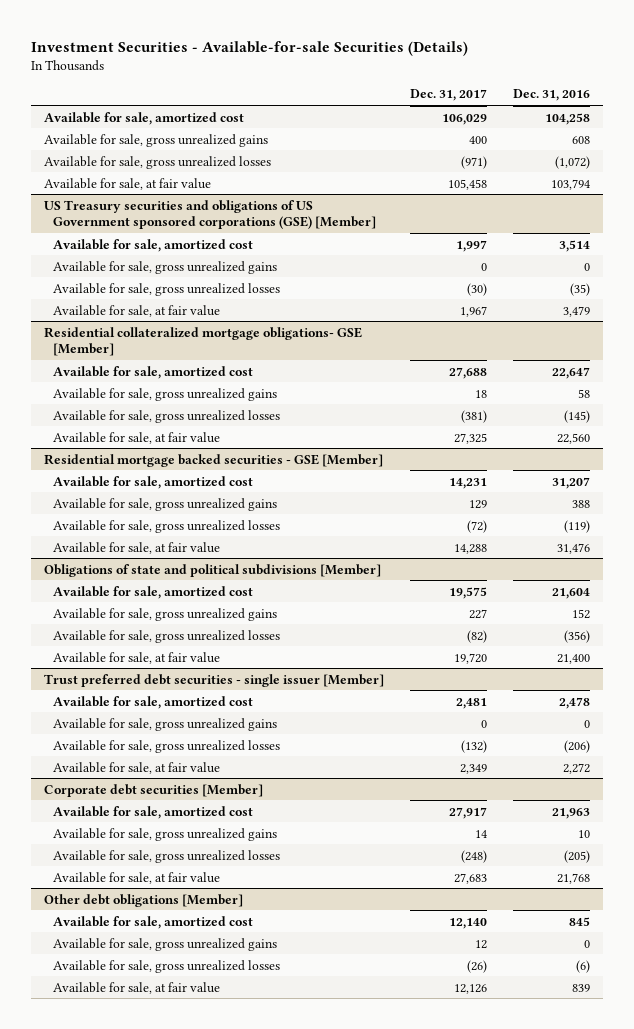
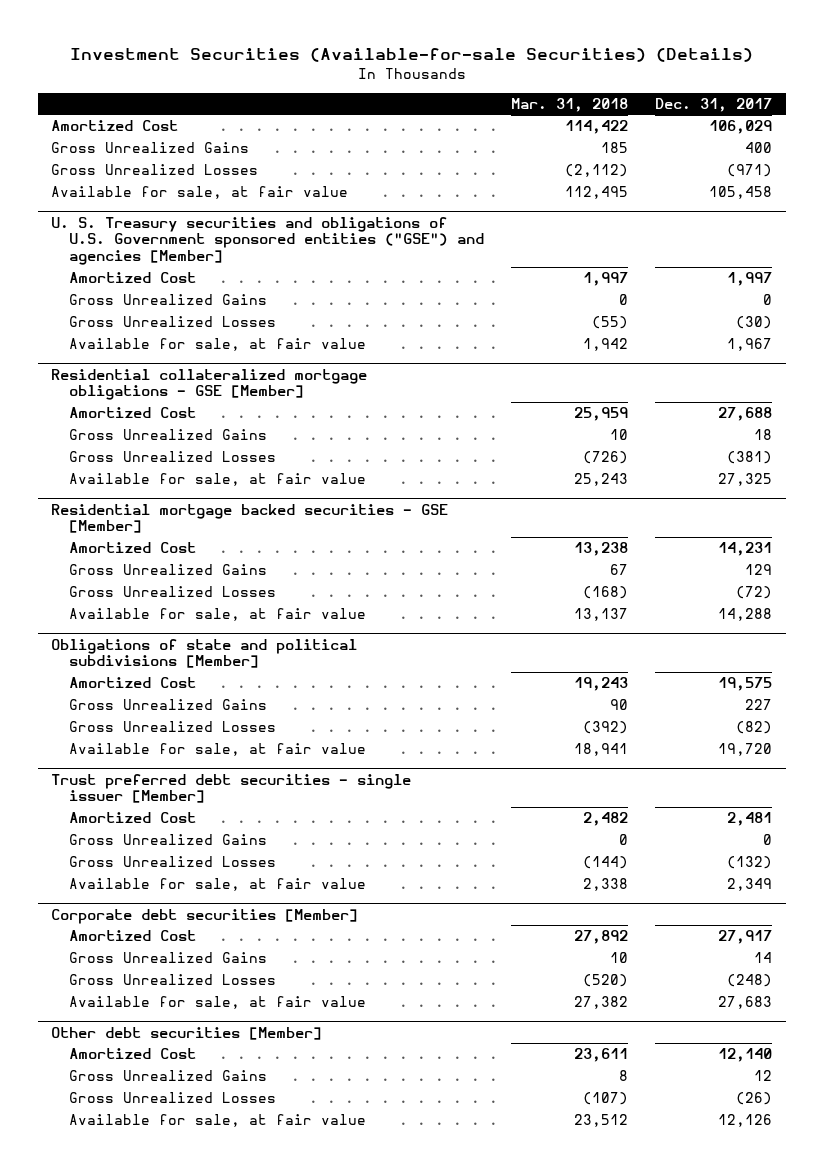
- Investment Securities - Available-for-sale Securities (Details)
+ Investment Securities (Available-for-sale Securities) (Details)
- | Dec. 31, 2017 | Dec. 31, 2016
+ | Mar. 31, 2018 | Dec. 31, 2017
- Available for sale, amortized cost | 106,029 | 104,258
- Available for sale, gross unrealized gains | 400 | 608
- Available for sale, gross unrealized losses | (971) | (1,072)
+ Amortized Cost | 114,422 | 106,029
+ Gross Unrealized Gains | 185 | 400
+ Gross Unrealized Losses | (2,112) | (971)
- US Treasury securities and obligations of US Government sponsored corporations (GSE) [Member]
- Available for sale, amortized cost | 1,997 | 3,514
- Available for sale, gross unrealized gains | 0 | 0
- Available for sale, gross unrealized losses | (30) | (35)
+ U. S. Treasury securities and obligations of U.S. Government sponsored entities ("GSE") and agencies [Member]
+ Amortized Cost | 1,997 | 1,997
+ Gross Unrealized Gains | 0 | 0
+ Gross Unrealized Losses | (55) | (30)
- Residential collateralized mortgage obligations- GSE [Member]
- Available for sale, amortized cost | 27,688 | 22,647
- Available for sale, gross unrealized gains | 18 | 58
- Available for sale, gross unrealized losses | (381) | (145)
+ Residential collateralized mortgage obligations - GSE [Member]
+ Amortized Cost | 25,959 | 27,688
+ Gross Unrealized Gains | 10 | 18
+ Gross Unrealized Losses | (726) | (381)
@ Residential mortgage backed securities - GSE [Member]
- Available for sale, amortized cost | 14,231 | 31,207
- Available for sale, gross unrealized gains | 129 | 388
- Available for sale, gross unrealized losses | (72) | (119)
+ Amortized Cost | 13,238 | 14,231
+ Gross Unrealized Gains | 67 | 129
+ Gross Unrealized Losses | (168) | (72)
@ Obligations of state and political subdivisions [Member]
- Available for sale, amortized cost | 19,575 | 21,604
- Available for sale, gross unrealized gains | 227 | 152
- Available for sale, gross unrealized losses | (82) | (356)
+ Amortized Cost | 19,243 | 19,575
+ Gross Unrealized Gains | 90 | 227
+ Gross Unrealized Losses | (392) | (82)
@ Trust preferred debt securities - single issuer [Member]
- Available for sale, amortized cost | 2,481 | 2,478
- Available for sale, gross unrealized gains | 0 | 0
- Available for sale, gross unrealized losses | (132) | (206)
+ Amortized Cost | 2,482 | 2,481
+ Gross Unrealized Gains | 0 | 0
+ Gross Unrealized Losses | (144) | (132)
@ Corporate debt securities [Member]
- Available for sale, amortized cost | 27,917 | 21,963
- Available for sale, gross unrealized gains | 14 | 10
- Available for sale, gross unrealized losses | (248) | (205)
+ Amortized Cost | 27,892 | 27,917
+ Gross Unrealized Gains | 10 | 14
+ Gross Unrealized Losses | (520) | (248)
- Other debt obligations [Member]
- Available for sale, amortized cost | 12,140 | 845
- Available for sale, gross unrealized gains | 12 | 0
- Available for sale, gross unrealized losses | (26) | (6)
+ Other debt securities [Member]
+ Amortized Cost | 23,611 | 12,140
+ Gross Unrealized Gains | 8 | 12
+ Gross Unrealized Losses | (107) | (26)

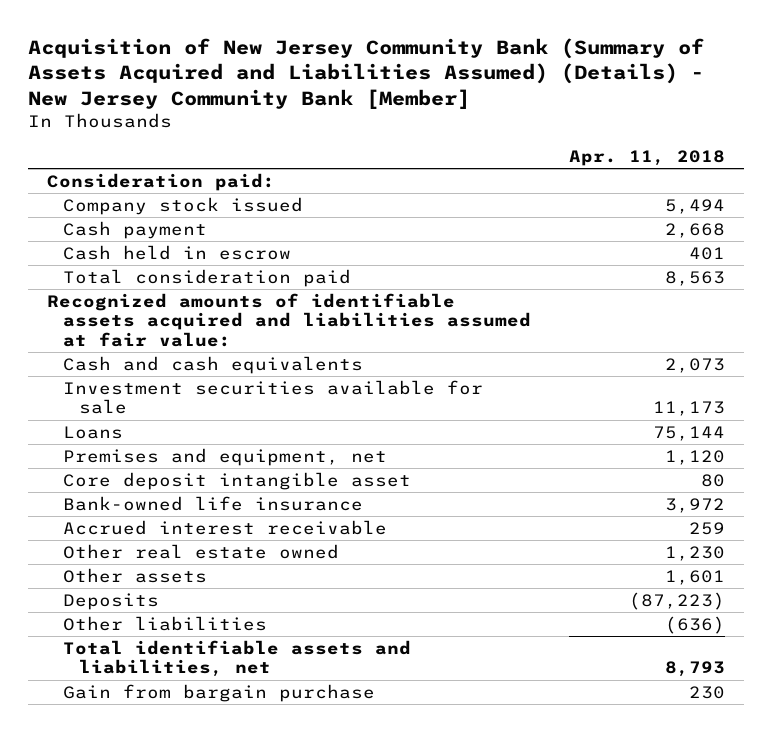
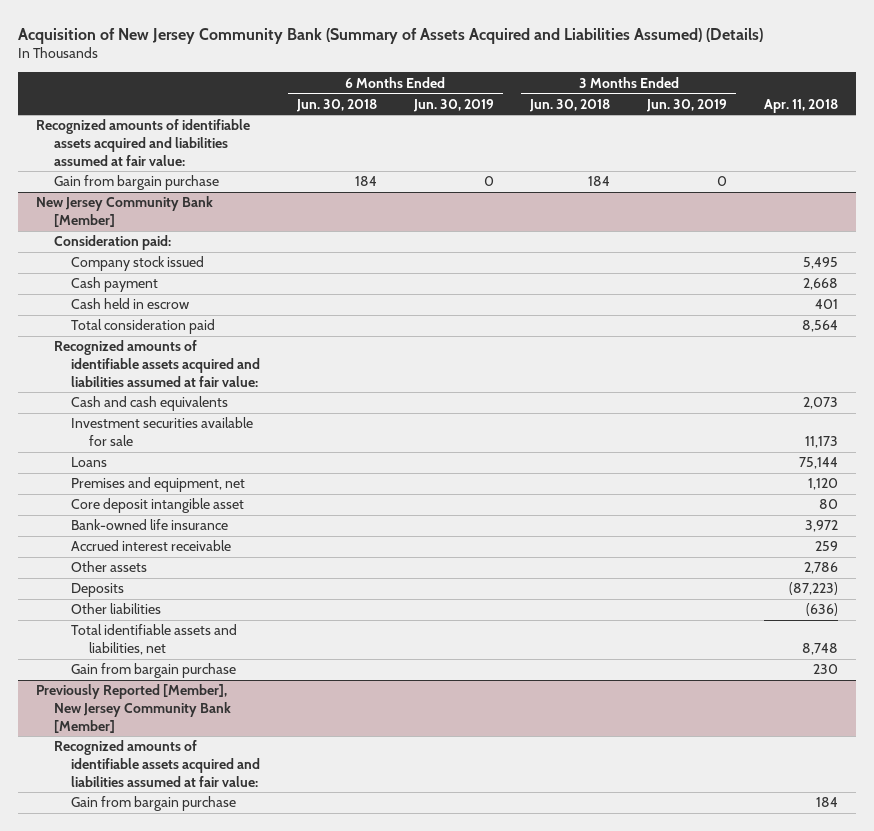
- Acquisition of New Jersey Community Bank (Summary of Assets Acquired and Liabilities Assumed) (Details) - New Jersey Community Bank [Member]
+ Acquisition of New Jersey Community Bank (Summary of Assets Acquired and Liabilities Assumed) (Details)
- | Apr. 11, 2018
+ | 6 Months Ended Jun. 30, 2018 | 6 Months Ended Jun. 30, 2019 | 3 Months Ended Jun. 30, 2018 | 3 Months Ended Jun. 30, 2019 | Apr. 11, 2018
+ Recognized amounts of identifiable assets acquired and liabilities assumed at fair value:
+ Gain from bargain purchase | 184 | 0 | 184 | 0 |
+ New Jersey Community Bank [Member]
- Company stock issued | 5,494
+ Company stock issued | | | | | 5,495
- Total consideration paid | 8,563
+ Total consideration paid | | | | | 8,564
- Other real estate owned | 1,230
- Other assets | 1,601
+ Other assets | | | | | 2,786
- Total identifiable assets and liabilities, net | 8,793
+ Total identifiable assets and liabilities, net | | | | | 8,748
+ Previously Reported [Member], New Jersey Community Bank [Member]
+ Recognized amounts of identifiable assets acquired and liabilities assumed at fair value:
+ Gain from bargain purchase | | | | | 184

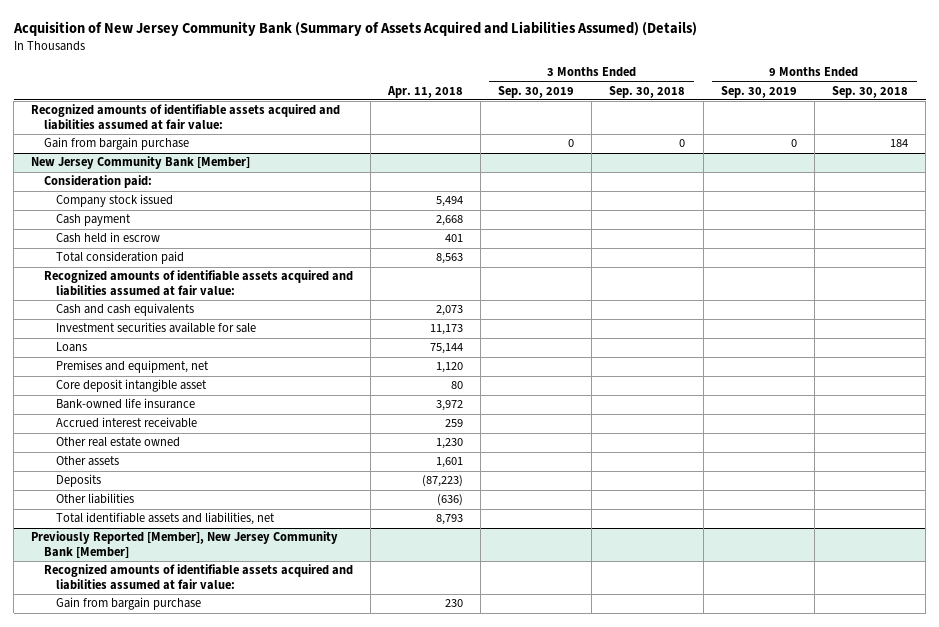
- | 6 Months Ended Jun. 30, 2018 | 6 Months Ended Jun. 30, 2019 | 3 Months Ended Jun. 30, 2018 | 3 Months Ended Jun. 30, 2019 | Apr. 11, 2018
+ | Apr. 11, 2018 | 3 Months Ended Sep. 30, 2019 | 3 Months Ended Sep. 30, 2018 | 9 Months Ended Sep. 30, 2019 | 9 Months Ended Sep. 30, 2018
@ New Jersey Community Bank [Member]
- Company stock issued | | | | | 5,495
+ Company stock issued | 5,494 | | | |
- Total consideration paid | | | | | 8,564
+ Total consideration paid | 8,563 | | | |
- Other assets | | | | | 2,786
+ Other real estate owned | 1,230 | | | |
+ Other assets | 1,601 | | | |
- Total identifiable assets and liabilities, net | | | | | 8,748
- Gain from bargain purchase | | | | | 230
+ Total identifiable assets and liabilities, net | 8,793 | | | |
@ Previously Reported [Member], New Jersey Community Bank [Member]
- Gain from bargain purchase | | | | | 184
+ Gain from bargain purchase | 230 | | | |

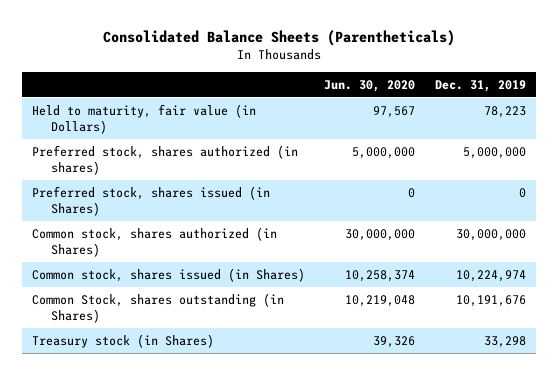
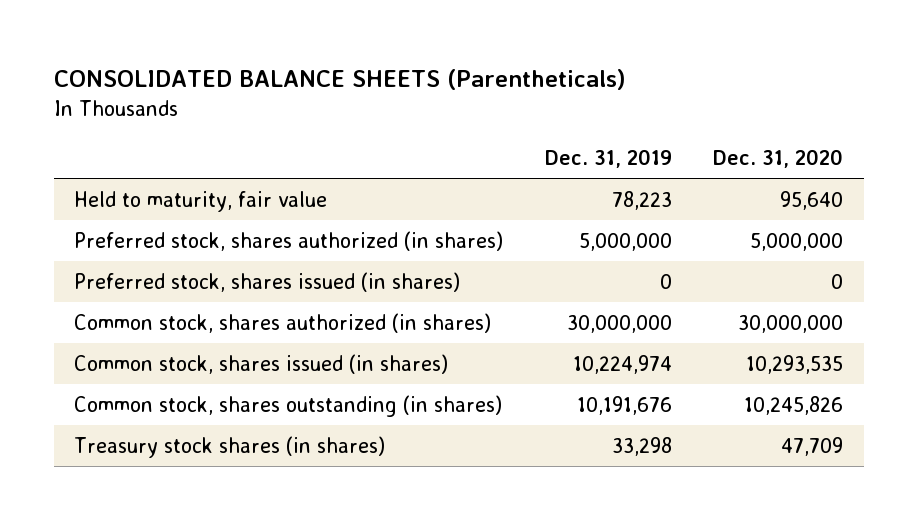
- Consolidated Balance Sheets (Parentheticals)
+ CONSOLIDATED BALANCE SHEETS (Parentheticals)
- | Jun. 30, 2020 | Dec. 31, 2019
+ | Dec. 31, 2019 | Dec. 31, 2020
- Held to maturity, fair value (in Dollars) | 97,567 | 78,223
+ Held to maturity, fair value | 78,223 | 95,640
- Preferred stock, shares issued (in Shares) | 0 | 0
- Common stock, shares authorized (in Shares) | 30,000,000 | 30,000,000
- Common stock, shares issued (in Shares) | 10,258,374 | 10,224,974
- Common Stock, shares outstanding (in Shares) | 10,219,048 | 10,191,676
- Treasury stock (in Shares) | 39,326 | 33,298
+ Preferred stock, shares issued (in shares) | 0 | 0
+ Common stock, shares authorized (in shares) | 30,000,000 | 30,000,000
+ Common stock, shares issued (in shares) | 10,224,974 | 10,293,535
+ Common stock, shares outstanding (in shares) | 10,191,676 | 10,245,826
+ Treasury stock shares (in shares) | 33,298 | 47,709

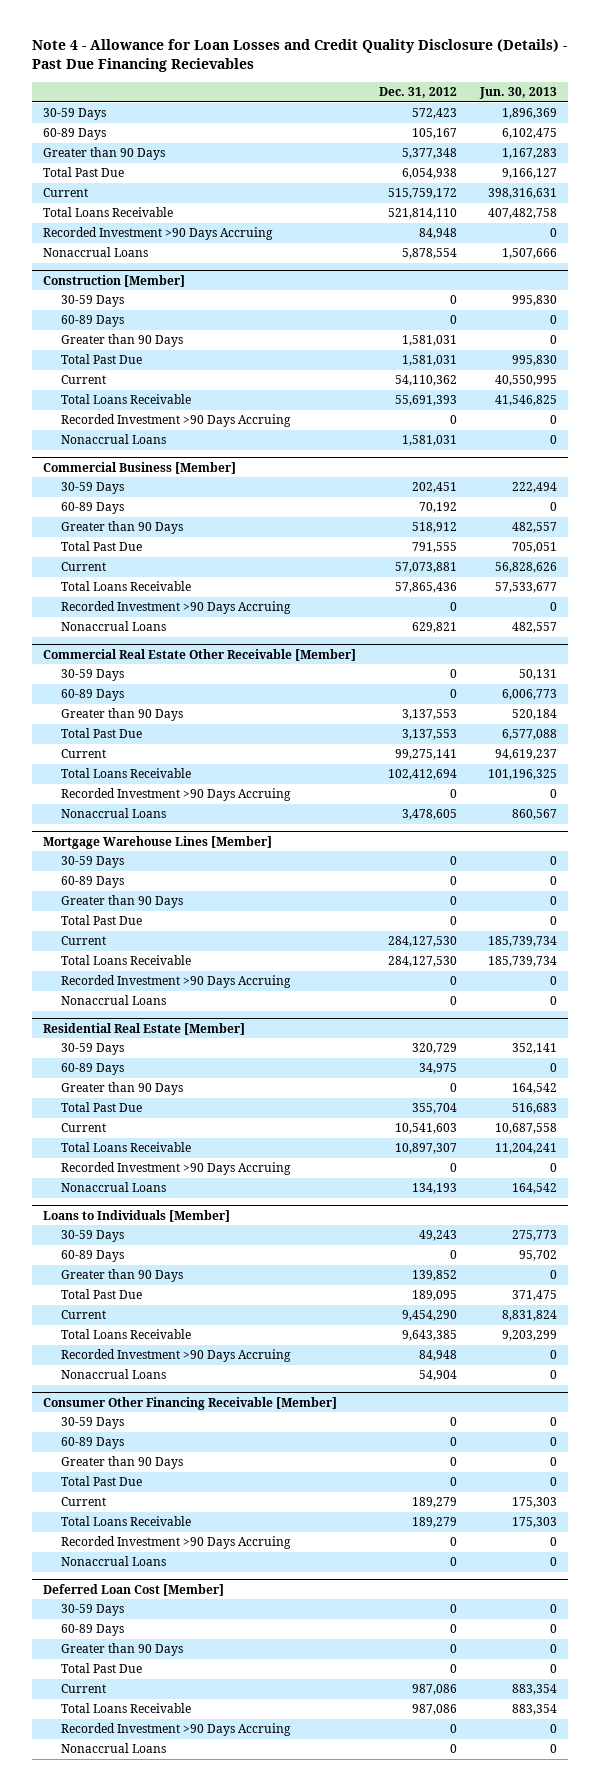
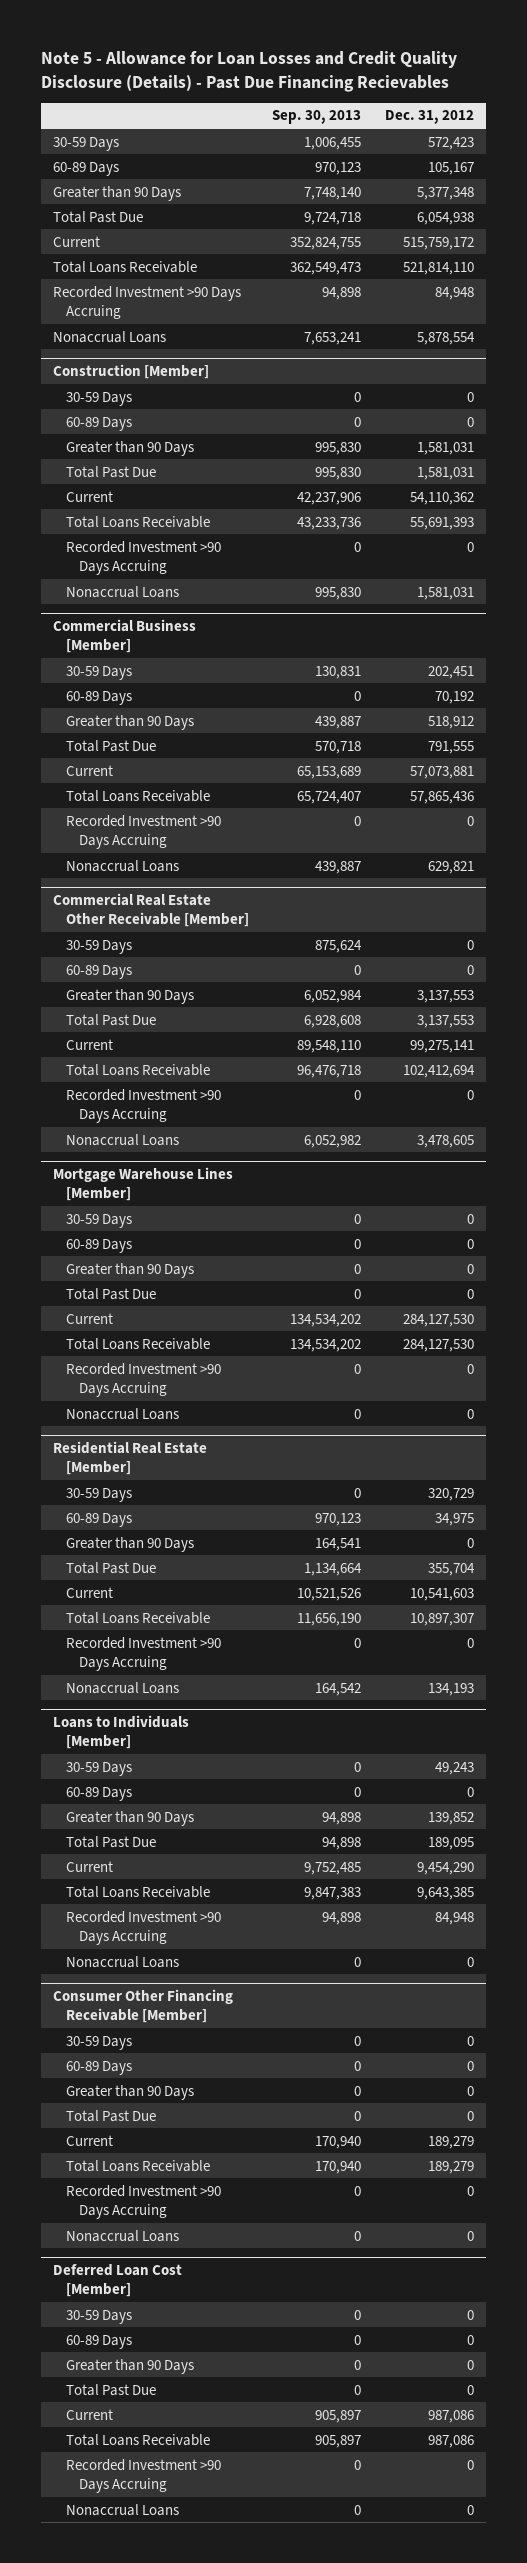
- Note 4 - Allowance for Loan Losses and Credit Quality Disclosure (Details) - Past Due Financing Recievables
+ Note 5 - Allowance for Loan Losses and Credit Quality Disclosure (Details) - Past Due Financing Recievables
- | Dec. 31, 2012 | Jun. 30, 2013
+ | Sep. 30, 2013 | Dec. 31, 2012
@ Loans to Individuals [Member]
- Nonaccrual Loans | 54,904 | 0
+ Nonaccrual Loans | 0 | 0

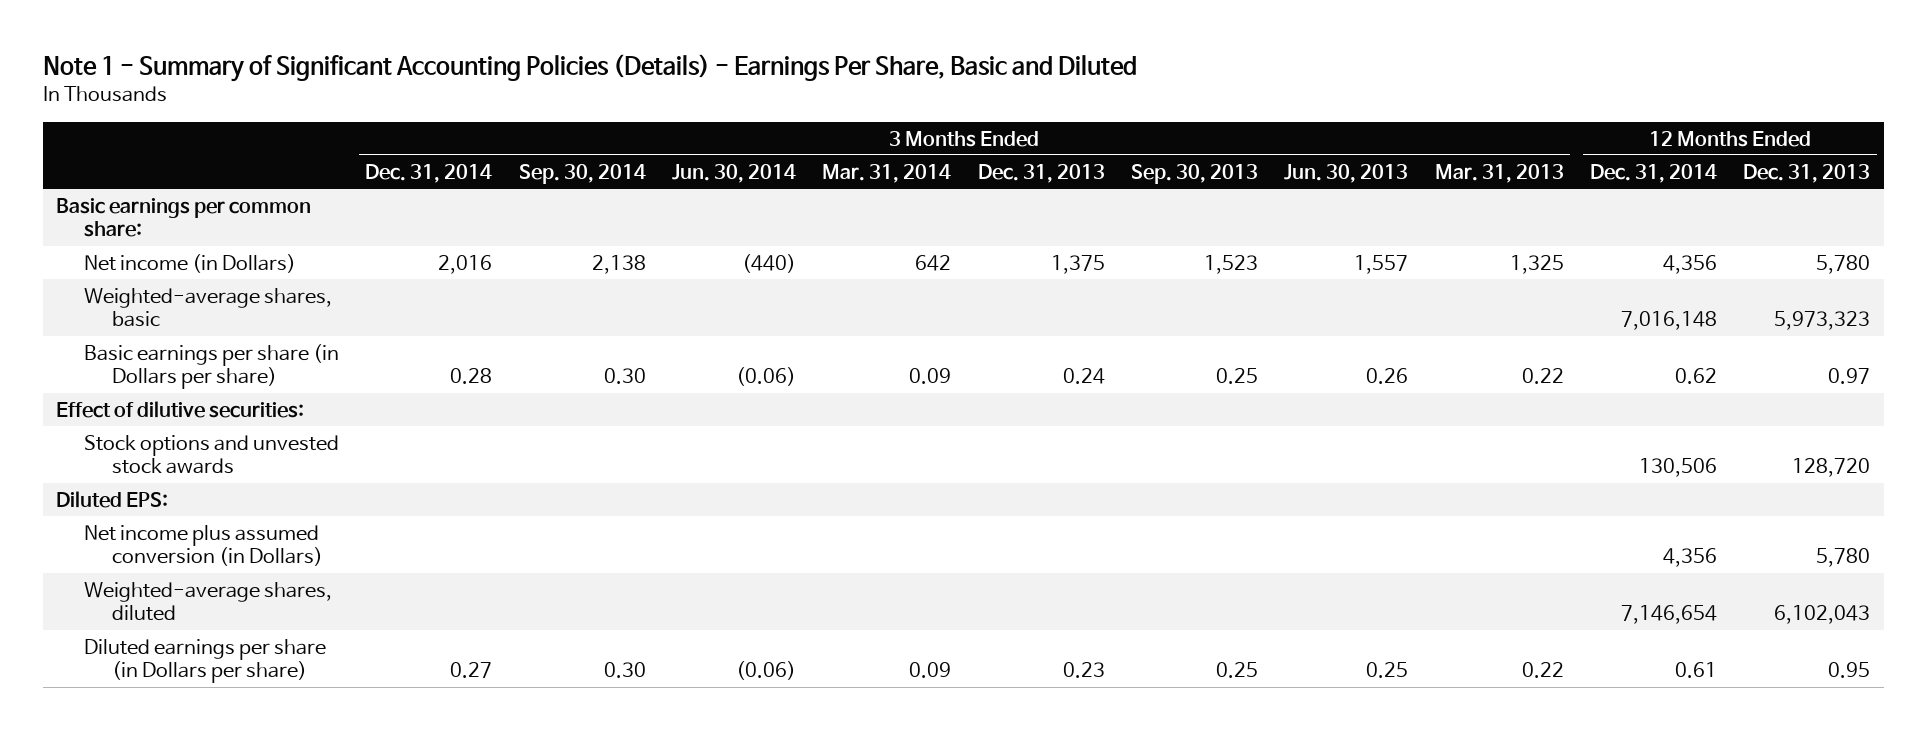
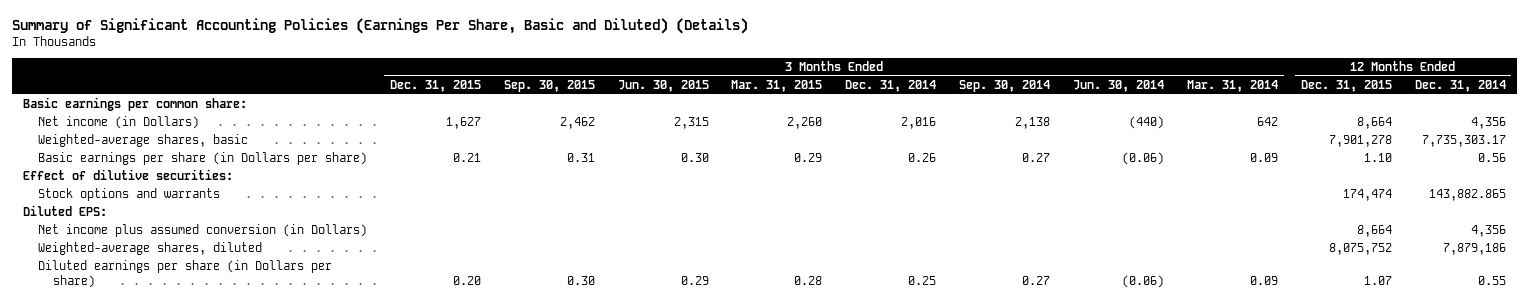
- Note 1 - Summary of Significant Accounting Policies (Details) - Earnings Per Share, Basic and Diluted
+ Summary of Significant Accounting Policies (Earnings Per Share, Basic and Diluted) (Details)
- | 3 Months Ended Dec. 31, 2014 | 3 Months Ended Sep. 30, 2014 | 3 Months Ended Jun. 30, 2014 | 3 Months Ended Mar. 31, 2014 | 3 Months Ended Dec. 31, 2013 | 3 Months Ended Sep. 30, 2013 | 3 Months Ended Jun. 30, 2013 | 3 Months Ended Mar. 31, 2013 | 12 Months Ended Dec. 31, 2014 | 12 Months Ended Dec. 31, 2013
+ | 3 Months Ended Dec. 31, 2015 | 3 Months Ended Sep. 30, 2015 | 3 Months Ended Jun. 30, 2015 | 3 Months Ended Mar. 31, 2015 | 3 Months Ended Dec. 31, 2014 | 3 Months Ended Sep. 30, 2014 | 3 Months Ended Jun. 30, 2014 | 3 Months Ended Mar. 31, 2014 | 12 Months Ended Dec. 31, 2015 | 12 Months Ended Dec. 31, 2014
- Weighted-average shares, basic | | | | | | | | | 7,016,148 | 5,973,323
- Basic earnings per share (in Dollars per share) | 0.28 | 0.30 | (0.06) | 0.09 | 0.24 | 0.25 | 0.26 | 0.22 | 0.62 | 0.97
+ Weighted-average shares, basic | | | | | | | | | 7,901,278 | 7,735,303.17
+ Basic earnings per share (in Dollars per share) | 0.21 | 0.31 | 0.30 | 0.29 | 0.26 | 0.27 | (0.06) | 0.09 | 1.10 | 0.56
- Stock options and unvested stock awards | | | | | | | | | 130,506 | 128,720
+ Stock options and warrants | | | | | | | | | 174,474 | 143,882.865
- Weighted-average shares, diluted | | | | | | | | | 7,146,654 | 6,102,043
- Diluted earnings per share (in Dollars per share) | 0.27 | 0.30 | (0.06) | 0.09 | 0.23 | 0.25 | 0.25 | 0.22 | 0.61 | 0.95
+ Weighted-average shares, diluted | | | | | | | | | 8,075,752 | 7,879,186
+ Diluted earnings per share (in Dollars per share) | 0.20 | 0.30 | 0.29 | 0.28 | 0.25 | 0.27 | (0.06) | 0.09 | 1.07 | 0.55

